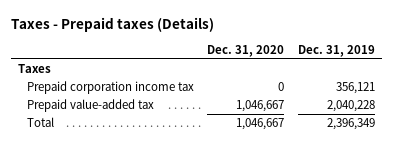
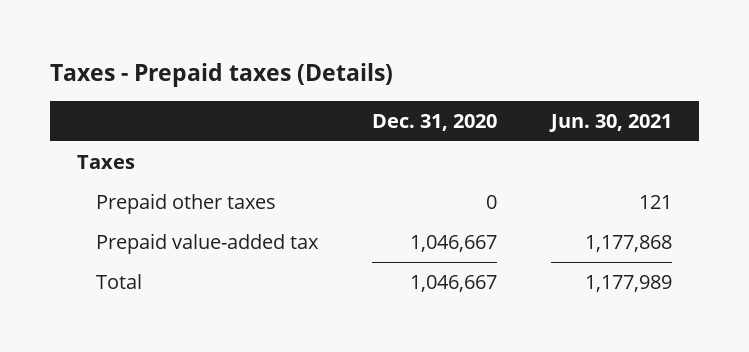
- | Dec. 31, 2020 | Dec. 31, 2019
+ | Dec. 31, 2020 | Jun. 30, 2021
- Prepaid corporation income tax | 0 | 356,121
+ Prepaid other taxes | 0 | 121

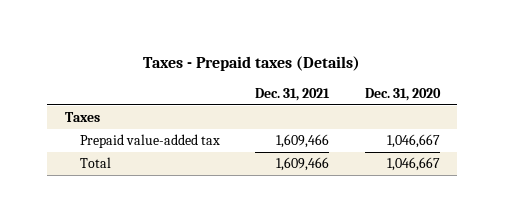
- | Dec. 31, 2020 | Jun. 30, 2021
+ | Dec. 31, 2021 | Dec. 31, 2020
- Prepaid other taxes | 0 | 121

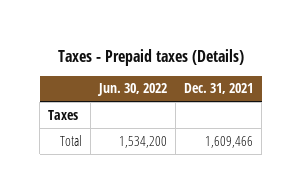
- | Dec. 31, 2021 | Dec. 31, 2020
+ | Jun. 30, 2022 | Dec. 31, 2021
- Prepaid value-added tax | 1,609,466 | 1,046,667

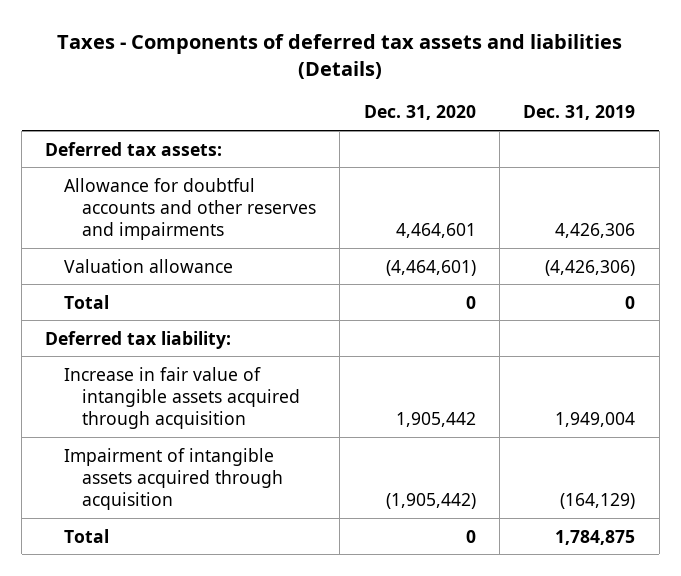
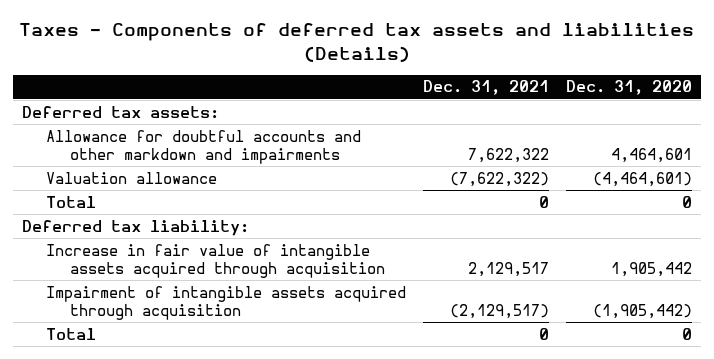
- | Dec. 31, 2020 | Dec. 31, 2019
+ | Dec. 31, 2021 | Dec. 31, 2020
- Allowance for doubtful accounts and other reserves and impairments | 4,464,601 | 4,426,306
+ Allowance for doubtful accounts and other markdown and impairments | 7,622,322 | 4,464,601

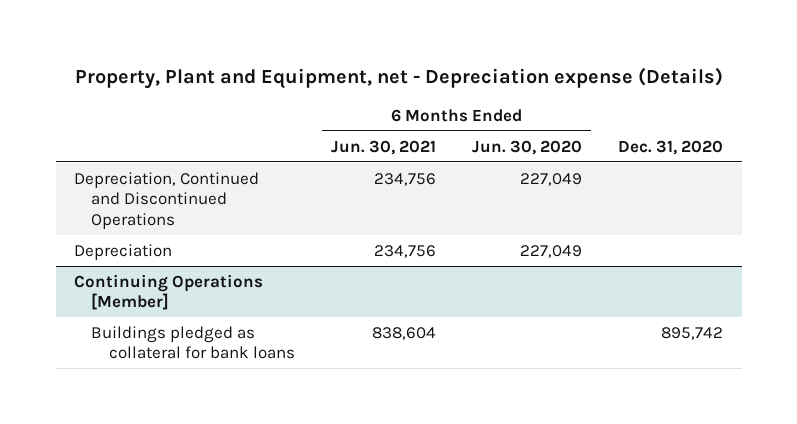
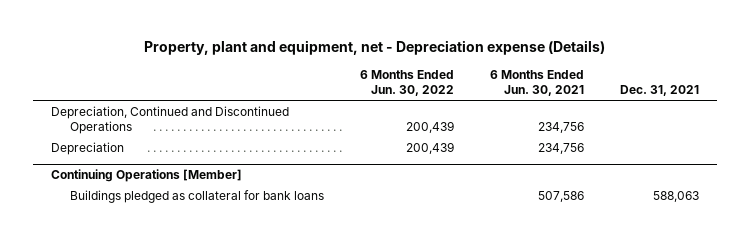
- Property, Plant and Equipment, net - Depreciation expense (Details)
+ Property, plant and equipment, net - Depreciation expense (Details)
- | 6 Months Ended Jun. 30, 2021 | 6 Months Ended Jun. 30, 2020 | Dec. 31, 2020
+ | 6 Months Ended Jun. 30, 2022 | 6 Months Ended Jun. 30, 2021 | Dec. 31, 2021
@ Continuing Operations [Member]
- Buildings pledged as collateral for bank loans | 838,604 | | 895,742
+ Buildings pledged as collateral for bank loans | | 507,586 | 588,063

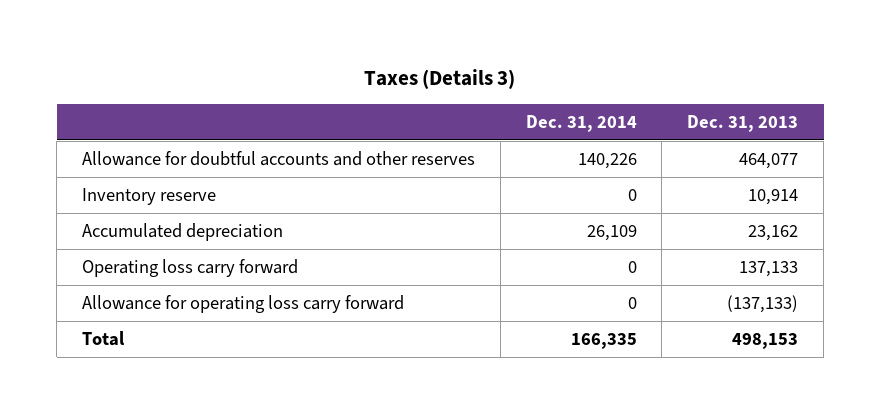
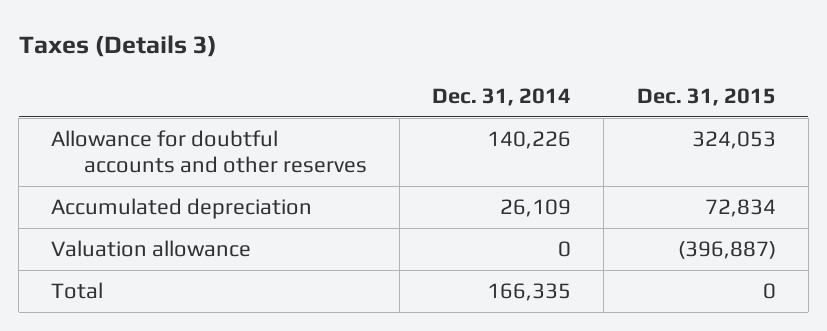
- | Dec. 31, 2014 | Dec. 31, 2013
+ | Dec. 31, 2014 | Dec. 31, 2015
- Inventory reserve | 0 | 10,914
- Operating loss carry forward | 0 | 137,133
- Allowance for operating loss carry forward | 0 | (137,133)
+ Valuation allowance | 0 | (396,887)

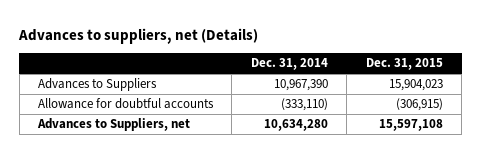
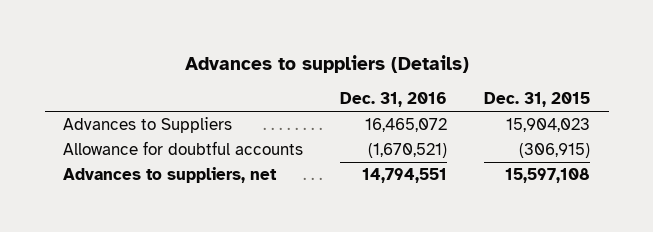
- Advances to suppliers, net (Details)
+ Advances to suppliers (Details)
- | Dec. 31, 2014 | Dec. 31, 2015
+ | Dec. 31, 2016 | Dec. 31, 2015
- Advances to Suppliers, net | 10,634,280 | 15,597,108
+ Advances to suppliers, net | 14,794,551 | 15,597,108

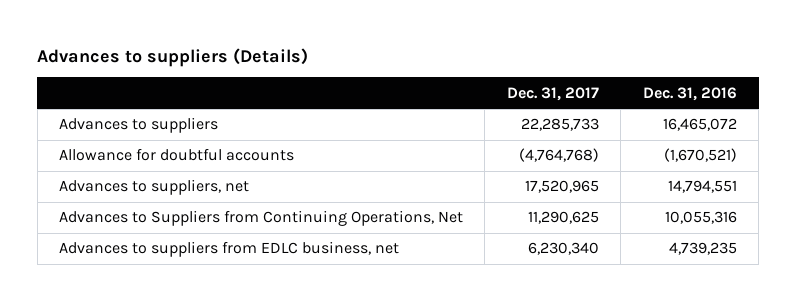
- | Dec. 31, 2016 | Dec. 31, 2015
+ | Dec. 31, 2017 | Dec. 31, 2016
- Advances to Suppliers | 16,465,072 | 15,904,023
+ Advances to suppliers | 22,285,733 | 16,465,072
+ Advances to Suppliers from Continuing Operations, Net | 11,290,625 | 10,055,316
+ Advances to suppliers from EDLC business, net | 6,230,340 | 4,739,235

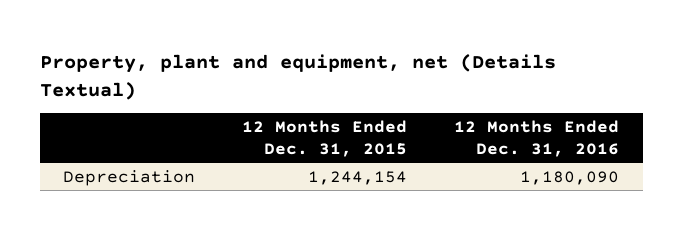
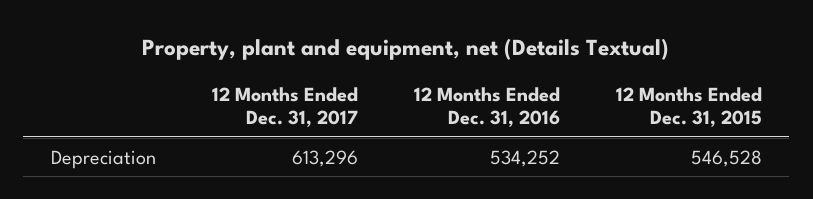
- | 12 Months Ended Dec. 31, 2015 | 12 Months Ended Dec. 31, 2016
+ | 12 Months Ended Dec. 31, 2017 | 12 Months Ended Dec. 31, 2016 | 12 Months Ended Dec. 31, 2015
- Depreciation | 1,244,154 | 1,180,090
+ Depreciation | 613,296 | 534,252 | 546,528

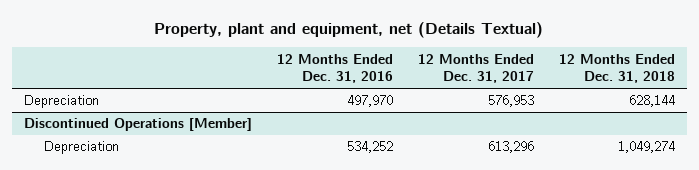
- | 12 Months Ended Dec. 31, 2017 | 12 Months Ended Dec. 31, 2016 | 12 Months Ended Dec. 31, 2015
+ | 12 Months Ended Dec. 31, 2016 | 12 Months Ended Dec. 31, 2017 | 12 Months Ended Dec. 31, 2018
+ Depreciation | 497,970 | 576,953 | 628,144
+ Discontinued Operations [Member]

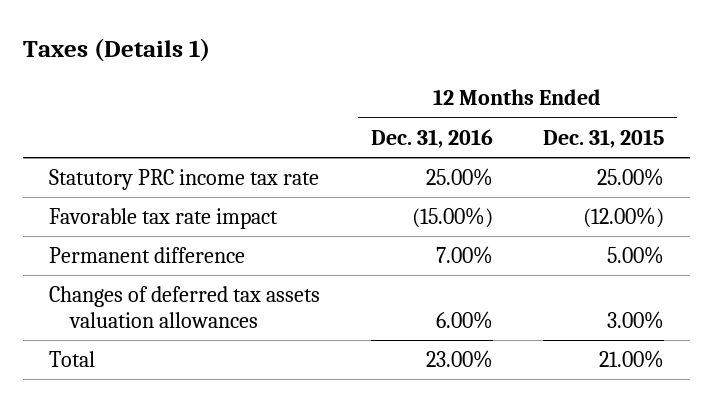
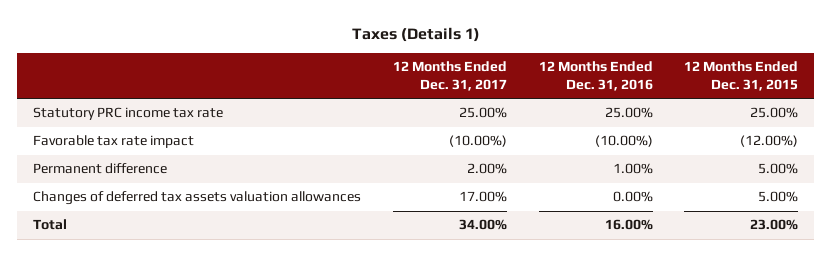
- | 12 Months Ended Dec. 31, 2016 | 12 Months Ended Dec. 31, 2015
+ | 12 Months Ended Dec. 31, 2017 | 12 Months Ended Dec. 31, 2016 | 12 Months Ended Dec. 31, 2015
- Favorable tax rate impact | (15.00%) | (12.00%)
- Permanent difference | 7.00% | 5.00%
- Changes of deferred tax assets valuation allowances | 6.00% | 3.00%
- Total | 23.00% | 21.00%
+ Favorable tax rate impact | (10.00%) | (10.00%) | (12.00%)
+ Permanent difference | 2.00% | 1.00% | 5.00%
+ Changes of deferred tax assets valuation allowances | 17.00% | 0.00% | 5.00%
+ Total | 34.00% | 16.00% | 23.00%

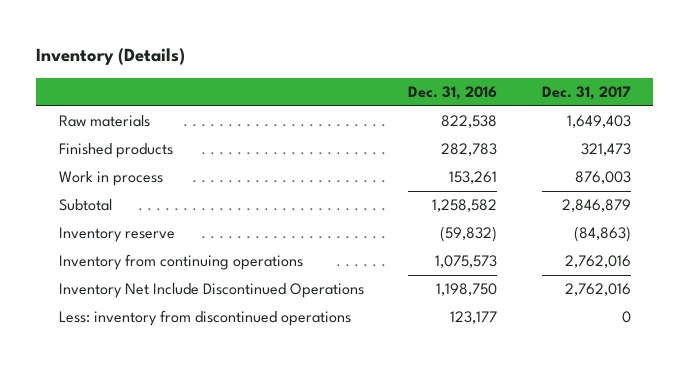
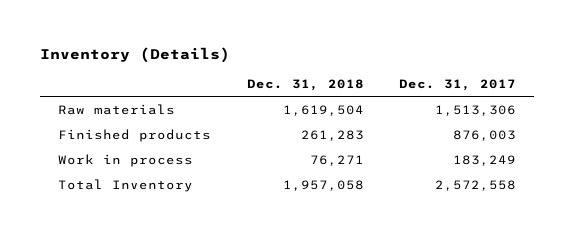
- | Dec. 31, 2016 | Dec. 31, 2017
+ | Dec. 31, 2018 | Dec. 31, 2017
- Raw materials | 822,538 | 1,649,403
- Finished products | 282,783 | 321,473
- Work in process | 153,261 | 876,003
- Subtotal | 1,258,582 | 2,846,879
- Inventory reserve | (59,832) | (84,863)
- Inventory from continuing operations | 1,075,573 | 2,762,016
- Inventory Net Include Discontinued Operations | 1,198,750 | 2,762,016
- Less: inventory from discontinued operations | 123,177 | 0
+ Raw materials | 1,619,504 | 1,513,306
+ Finished products | 261,283 | 876,003
+ Work in process | 76,271 | 183,249
+ Total Inventory | 1,957,058 | 2,572,558

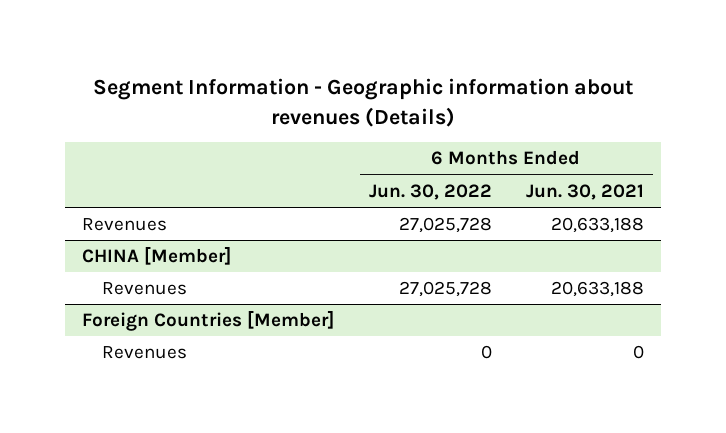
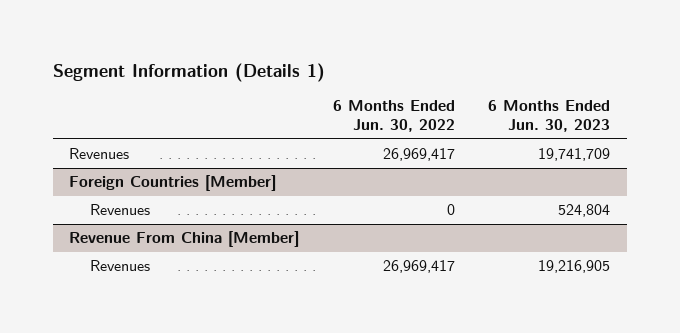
- Segment Information - Geographic information about revenues (Details)
+ Segment Information (Details 1)
- | 6 Months Ended Jun. 30, 2022 | 6 Months Ended Jun. 30, 2021
+ | 6 Months Ended Jun. 30, 2022 | 6 Months Ended Jun. 30, 2023
- Revenues | 27,025,728 | 20,633,188
- CHINA [Member]
- Revenues | 27,025,728 | 20,633,188
+ Revenues | 26,969,417 | 19,741,709
+ Revenue From China [Member]
+ Revenues | 26,969,417 | 19,216,905

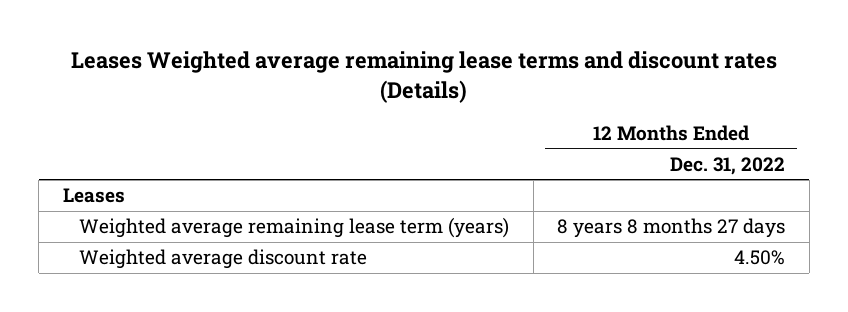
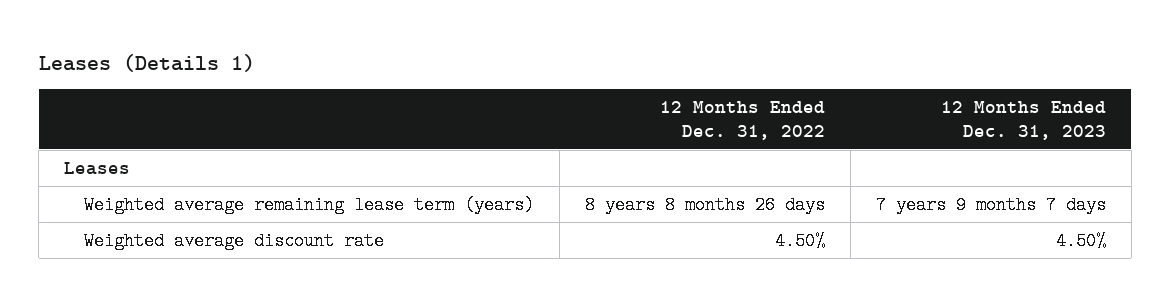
- Leases Weighted average remaining lease terms and discount rates (Details)
+ Leases (Details 1)
- | 12 Months Ended Dec. 31, 2022
+ | 12 Months Ended Dec. 31, 2022 | 12 Months Ended Dec. 31, 2023
- Weighted average remaining lease term (years) | 8 years 8 months 27 days
+ Weighted average remaining lease term (years) | 8 years 8 months 26 days | 7 years 9 months 7 days

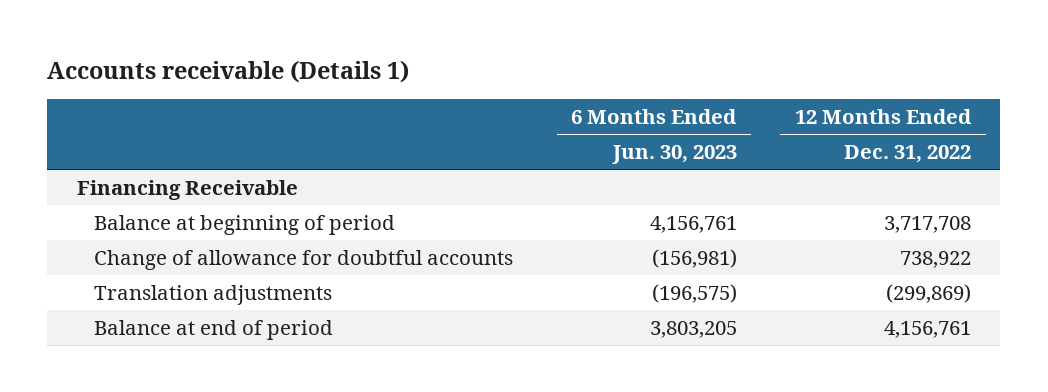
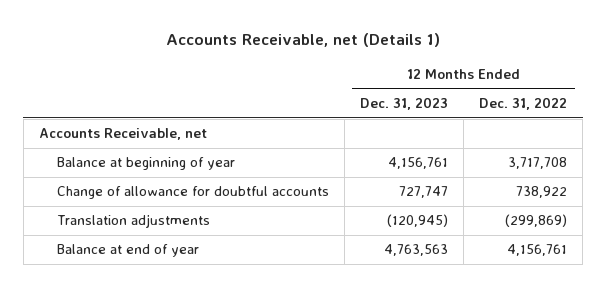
- Accounts receivable (Details 1)
+ Accounts Receivable, net (Details 1)
- | 6 Months Ended Jun. 30, 2023 | 12 Months Ended Dec. 31, 2022
+ | 12 Months Ended Dec. 31, 2023 | 12 Months Ended Dec. 31, 2022
- Financing Receivable
- Balance at beginning of period | 4,156,761 | 3,717,708
+ Accounts Receivable, net
+ Balance at beginning of year | 4,156,761 | 3,717,708
- Balance at end of period | 3,803,205 | 4,156,761
+ Balance at end of year | 4,763,563 | 4,156,761

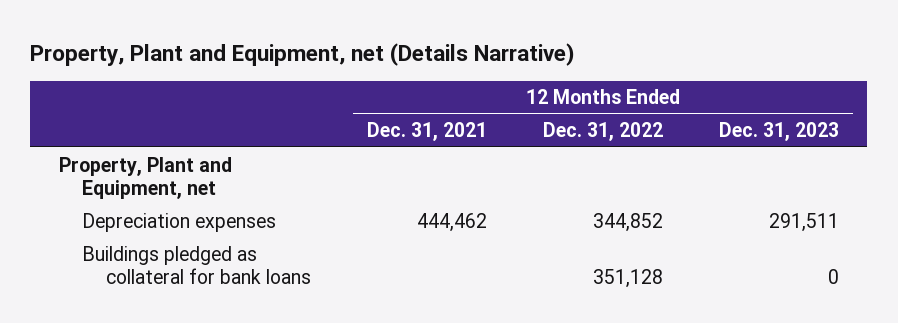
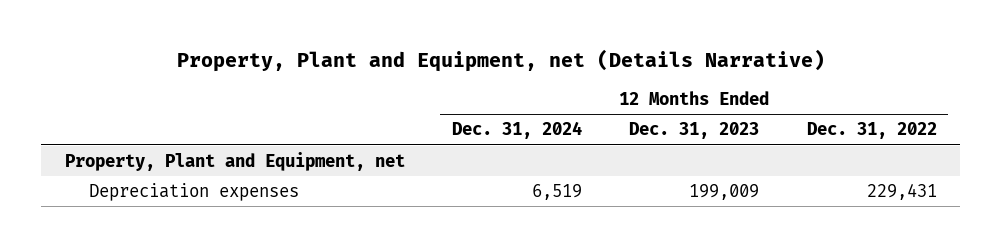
- | 12 Months Ended Dec. 31, 2021 | 12 Months Ended Dec. 31, 2022 | 12 Months Ended Dec. 31, 2023
+ | 12 Months Ended Dec. 31, 2024 | 12 Months Ended Dec. 31, 2023 | 12 Months Ended Dec. 31, 2022
- Depreciation expenses | 444,462 | 344,852 | 291,511
- Buildings pledged as collateral for bank loans | | 351,128 | 0
+ Depreciation expenses | 6,519 | 199,009 | 229,431

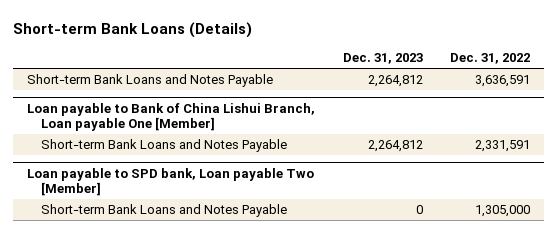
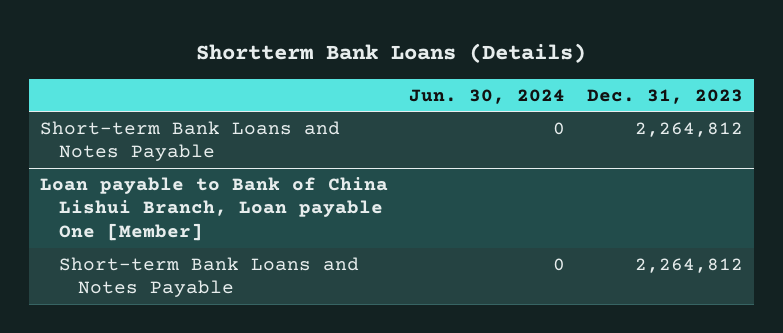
- Short-term Bank Loans (Details)
+ Shortterm Bank Loans (Details)
- | Dec. 31, 2023 | Dec. 31, 2022
+ | Jun. 30, 2024 | Dec. 31, 2023
- Loan payable to SPD bank, Loan payable Two [Member]
- Short-term Bank Loans and Notes Payable | 0 | 1,305,000

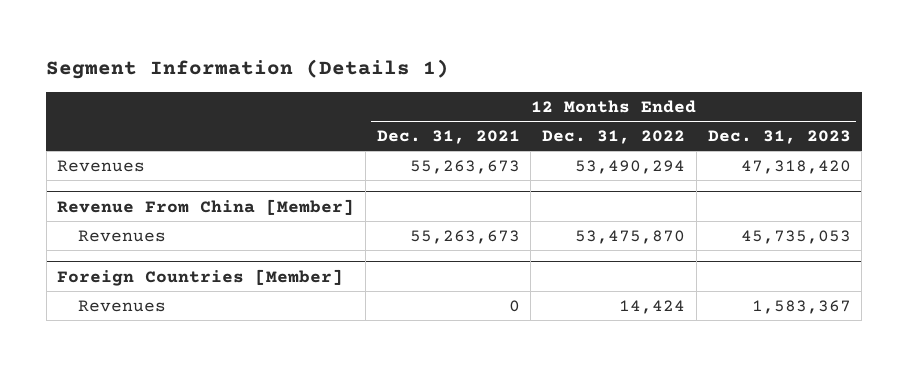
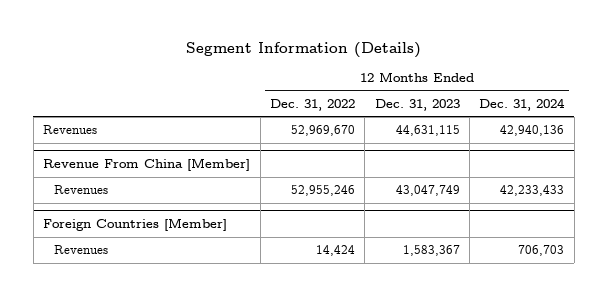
- Segment Information (Details 1)
+ Segment Information (Details)
- | 12 Months Ended Dec. 31, 2021 | 12 Months Ended Dec. 31, 2022 | 12 Months Ended Dec. 31, 2023
+ | 12 Months Ended Dec. 31, 2022 | 12 Months Ended Dec. 31, 2023 | 12 Months Ended Dec. 31, 2024
- Revenues | 55,263,673 | 53,490,294 | 47,318,420
+ Revenues | 52,969,670 | 44,631,115 | 42,940,136
@ Revenue From China [Member]
- Revenues | 55,263,673 | 53,475,870 | 45,735,053
+ Revenues | 52,955,246 | 43,047,749 | 42,233,433

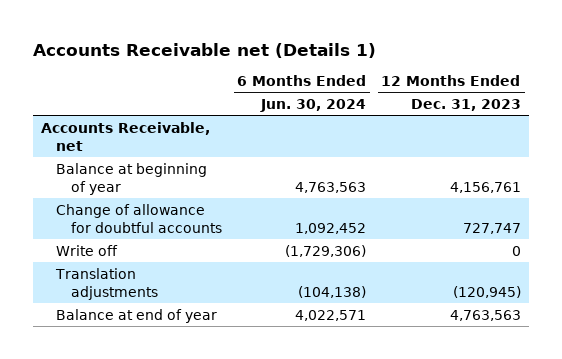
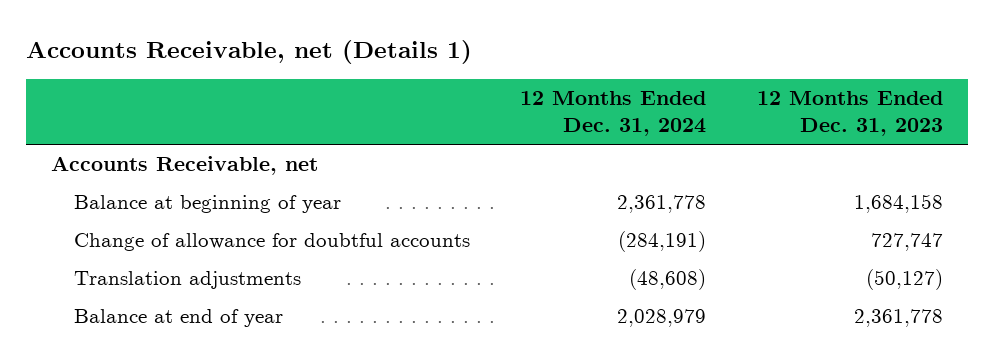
- Accounts Receivable net (Details 1)
+ Accounts Receivable, net (Details 1)
- | 6 Months Ended Jun. 30, 2024 | 12 Months Ended Dec. 31, 2023
+ | 12 Months Ended Dec. 31, 2024 | 12 Months Ended Dec. 31, 2023
- Balance at beginning of year | 4,763,563 | 4,156,761
+ Balance at beginning of year | 2,361,778 | 1,684,158
- Write off | (1,729,306) | 0
- Translation adjustments | (104,138) | (120,945)
- Balance at end of year | 4,022,571 | 4,763,563
+ Translation adjustments | (48,608) | (50,127)
+ Balance at end of year | 2,028,979 | 2,361,778

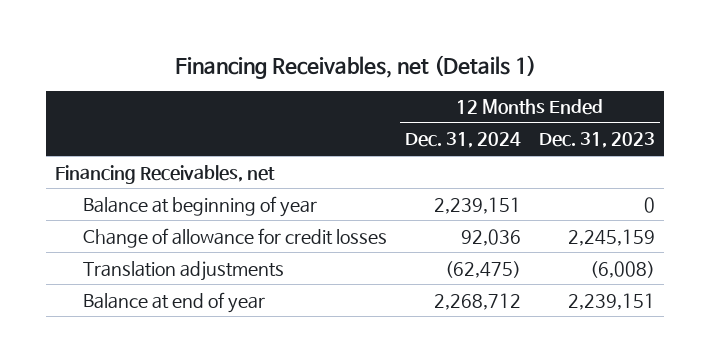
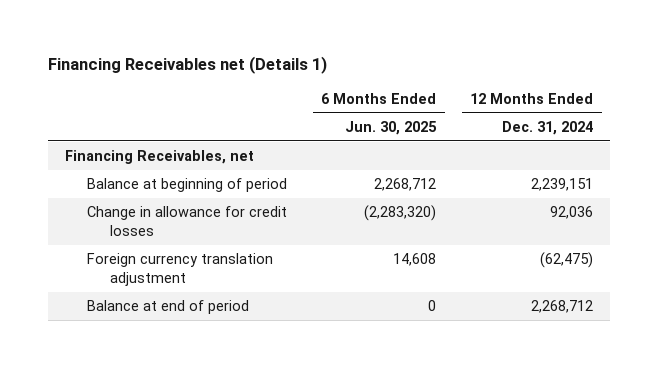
- Financing Receivables, net (Details 1)
+ Financing Receivables net (Details 1)
- | 12 Months Ended Dec. 31, 2024 | 12 Months Ended Dec. 31, 2023
+ | 6 Months Ended Jun. 30, 2025 | 12 Months Ended Dec. 31, 2024
- Balance at beginning of year | 2,239,151 | 0
- Change of allowance for credit losses | 92,036 | 2,245,159
- Translation adjustments | (62,475) | (6,008)
- Balance at end of year | 2,268,712 | 2,239,151
+ Balance at beginning of period | 2,268,712 | 2,239,151
+ Change in allowance for credit losses | (2,283,320) | 92,036
+ Foreign currency translation adjustment | 14,608 | (62,475)
+ Balance at end of period | 0 | 2,268,712

